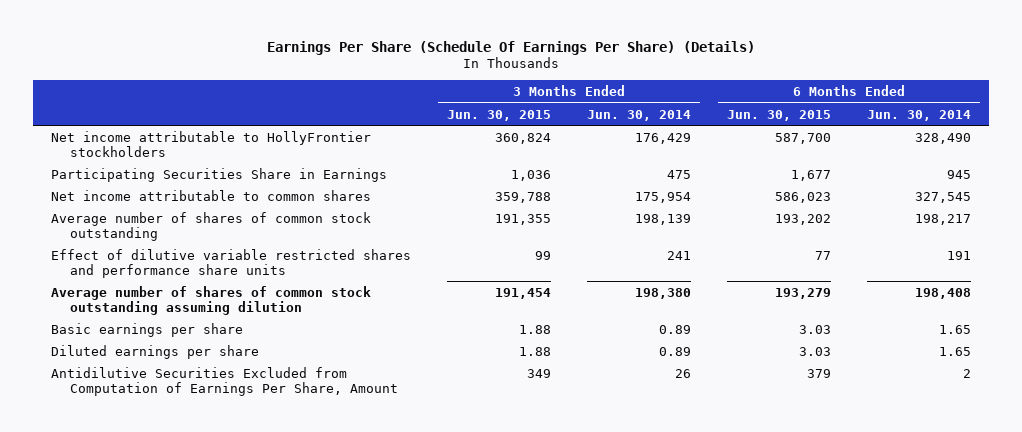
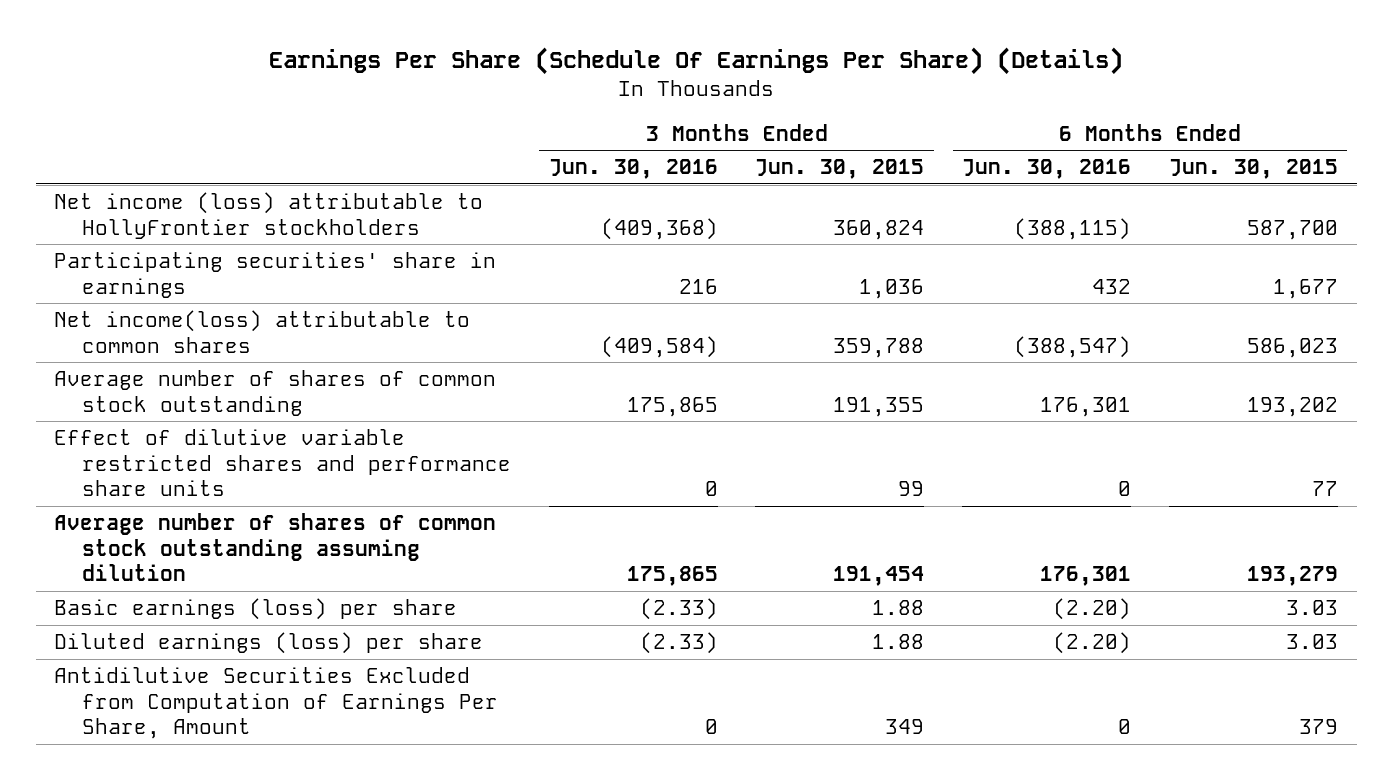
- | 3 Months Ended Jun. 30, 2015 | 3 Months Ended Jun. 30, 2014 | 6 Months Ended Jun. 30, 2015 | 6 Months Ended Jun. 30, 2014
+ | 3 Months Ended Jun. 30, 2016 | 3 Months Ended Jun. 30, 2015 | 6 Months Ended Jun. 30, 2016 | 6 Months Ended Jun. 30, 2015
- Net income attributable to HollyFrontier stockholders | 360,824 | 176,429 | 587,700 | 328,490
- Participating Securities Share in Earnings | 1,036 | 475 | 1,677 | 945
- Net income attributable to common shares | 359,788 | 175,954 | 586,023 | 327,545
+ Net income (loss) attributable to HollyFrontier stockholders | (409,368) | 360,824 | (388,115) | 587,700
+ Participating securities' share in earnings | 216 | 1,036 | 432 | 1,677
+ Net income(loss) attributable to common shares | (409,584) | 359,788 | (388,547) | 586,023
- Basic earnings per share | 1.88 | 0.89 | 3.03 | 1.65
- Diluted earnings per share | 1.88 | 0.89 | 3.03 | 1.65
+ Basic earnings (loss) per share | (2.33) | 1.88 | (2.20) | 3.03
+ Diluted earnings (loss) per share | (2.33) | 1.88 | (2.20) | 3.03

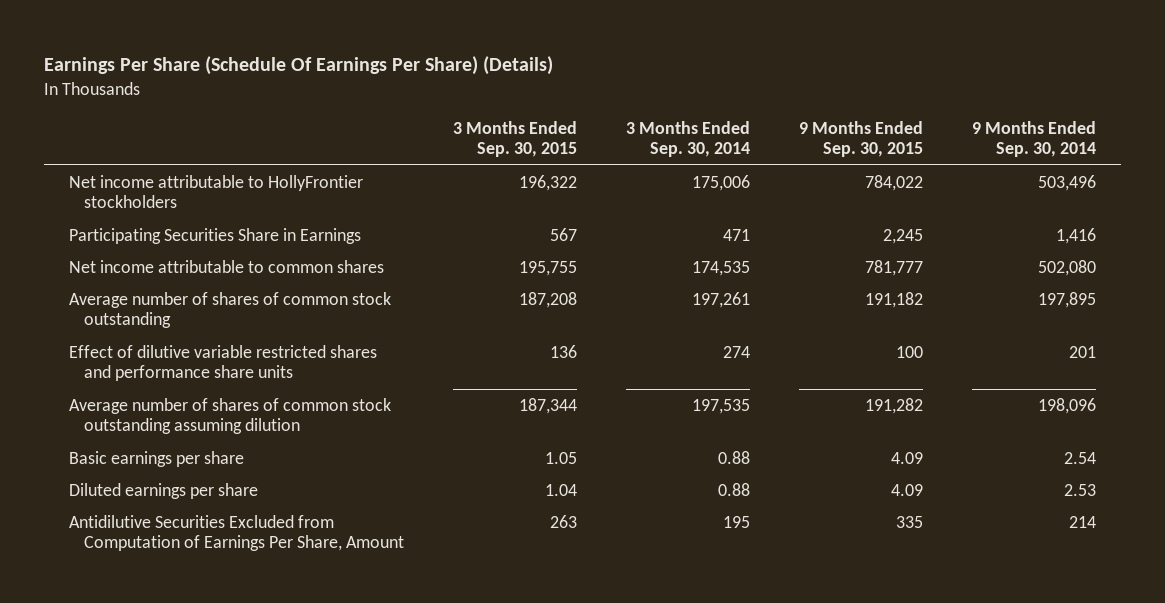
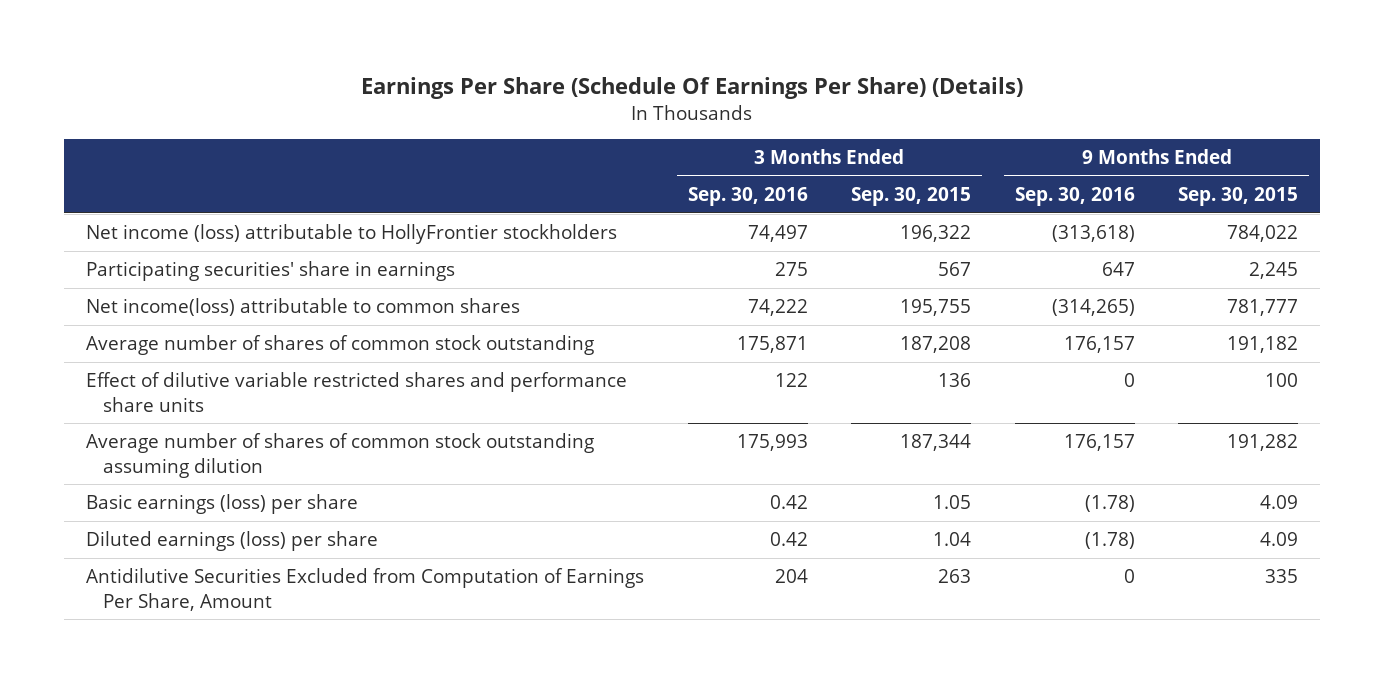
- | 3 Months Ended Sep. 30, 2015 | 3 Months Ended Sep. 30, 2014 | 9 Months Ended Sep. 30, 2015 | 9 Months Ended Sep. 30, 2014
+ | 3 Months Ended Sep. 30, 2016 | 3 Months Ended Sep. 30, 2015 | 9 Months Ended Sep. 30, 2016 | 9 Months Ended Sep. 30, 2015
- Net income attributable to HollyFrontier stockholders | 196,322 | 175,006 | 784,022 | 503,496
- Participating Securities Share in Earnings | 567 | 471 | 2,245 | 1,416
- Net income attributable to common shares | 195,755 | 174,535 | 781,777 | 502,080
+ Net income (loss) attributable to HollyFrontier stockholders | 74,497 | 196,322 | (313,618) | 784,022
+ Participating securities' share in earnings | 275 | 567 | 647 | 2,245
+ Net income(loss) attributable to common shares | 74,222 | 195,755 | (314,265) | 781,777
- Basic earnings per share | 1.05 | 0.88 | 4.09 | 2.54
- Diluted earnings per share | 1.04 | 0.88 | 4.09 | 2.53
+ Basic earnings (loss) per share | 0.42 | 1.05 | (1.78) | 4.09
+ Diluted earnings (loss) per share | 0.42 | 1.04 | (1.78) | 4.09

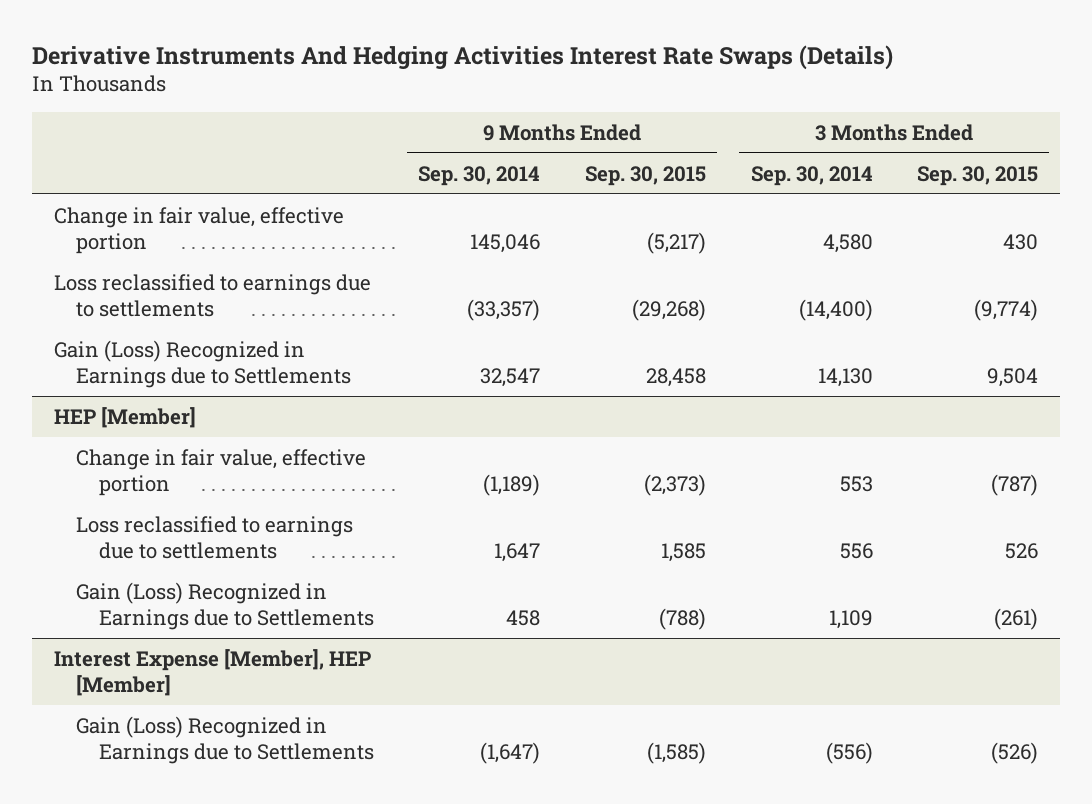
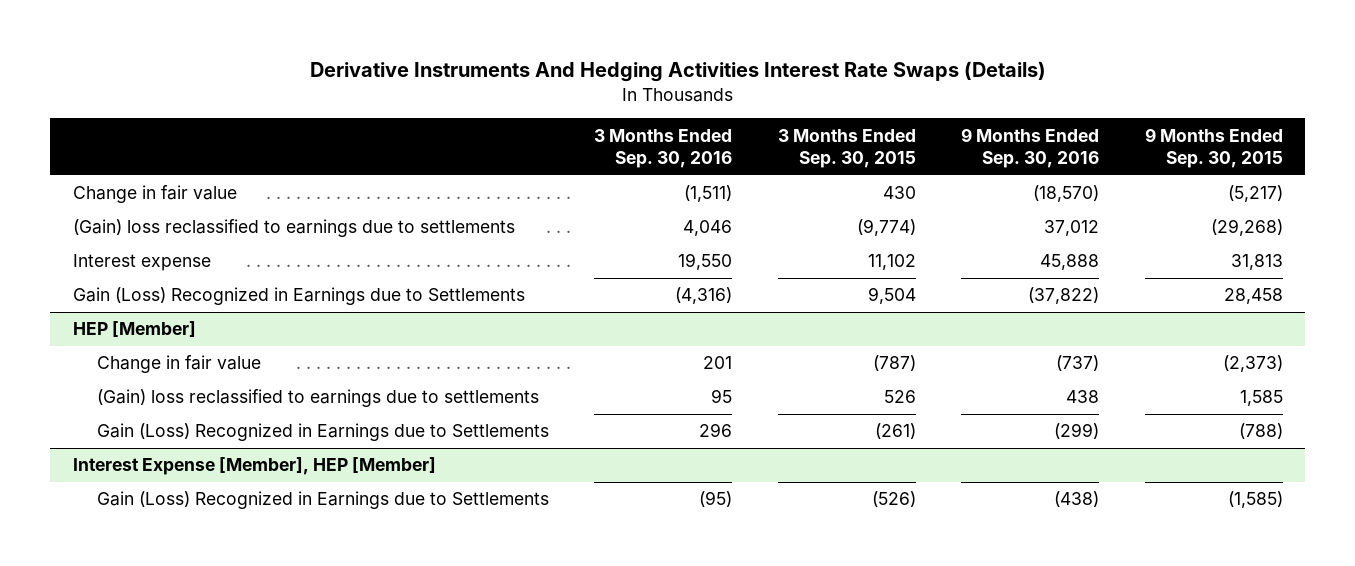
- | 9 Months Ended Sep. 30, 2014 | 9 Months Ended Sep. 30, 2015 | 3 Months Ended Sep. 30, 2014 | 3 Months Ended Sep. 30, 2015
+ | 3 Months Ended Sep. 30, 2016 | 3 Months Ended Sep. 30, 2015 | 9 Months Ended Sep. 30, 2016 | 9 Months Ended Sep. 30, 2015
- Change in fair value, effective portion | 145,046 | (5,217) | 4,580 | 430
- Loss reclassified to earnings due to settlements | (33,357) | (29,268) | (14,400) | (9,774)
+ Change in fair value | (1,511) | 430 | (18,570) | (5,217)
+ (Gain) loss reclassified to earnings due to settlements | 4,046 | (9,774) | 37,012 | (29,268)
+ Interest expense | 19,550 | 11,102 | 45,888 | 31,813
@ HEP [Member]
- Change in fair value, effective portion | (1,189) | (2,373) | 553 | (787)
- Loss reclassified to earnings due to settlements | 1,647 | 1,585 | 556 | 526
+ Change in fair value | 201 | (787) | (737) | (2,373)
+ (Gain) loss reclassified to earnings due to settlements | 95 | 526 | 438 | 1,585

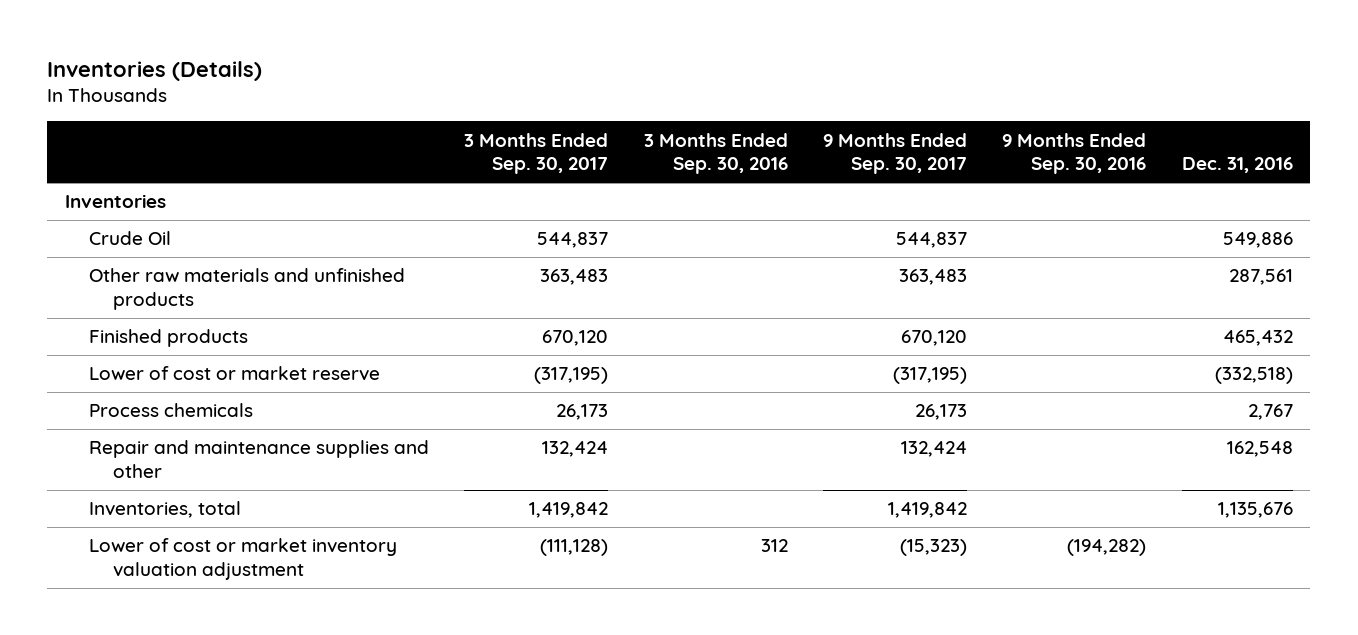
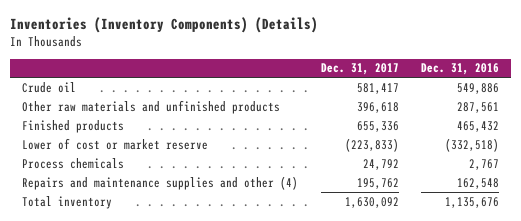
- Inventories (Details)
+ Inventories (Inventory Components) (Details)
- | 3 Months Ended Sep. 30, 2017 | 3 Months Ended Sep. 30, 2016 | 9 Months Ended Sep. 30, 2017 | 9 Months Ended Sep. 30, 2016 | Dec. 31, 2016
+ | Dec. 31, 2017 | Dec. 31, 2016
- Inventories
- Crude Oil | 544,837 | | 544,837 | | 549,886
+ Crude oil | 581,417 | 549,886
- Repair and maintenance supplies and other | 132,424 | | 132,424 | | 162,548
- Inventories, total | 1,419,842 | | 1,419,842 | | 1,135,676
- Lower of cost or market inventory valuation adjustment | (111,128) | 312 | (15,323) | (194,282) |
+ Repairs and maintenance supplies and other (4) | 195,762 | 162,548
+ Total inventory | 1,630,092 | 1,135,676

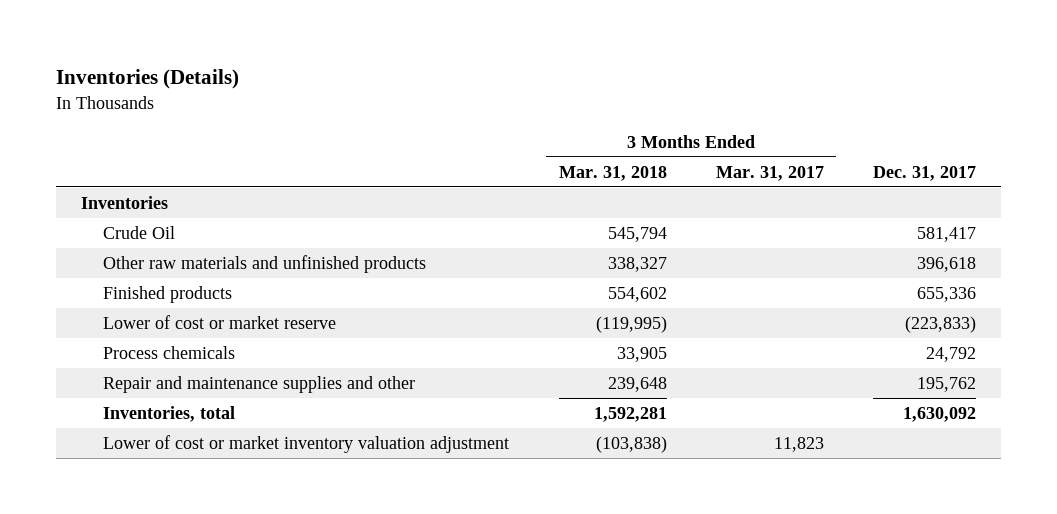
- Inventories (Inventory Components) (Details)
+ Inventories (Details)
- | Dec. 31, 2017 | Dec. 31, 2016
+ | 3 Months Ended Mar. 31, 2018 | 3 Months Ended Mar. 31, 2017 | Dec. 31, 2017
- Crude oil | 581,417 | 549,886
+ Inventories
+ Crude Oil | 545,794 | | 581,417
- Repairs and maintenance supplies and other (4) | 195,762 | 162,548
- Total inventory | 1,630,092 | 1,135,676
+ Repair and maintenance supplies and other | 239,648 | | 195,762
+ Inventories, total | 1,592,281 | | 1,630,092
+ Lower of cost or market inventory valuation adjustment | (103,838) | 11,823 |

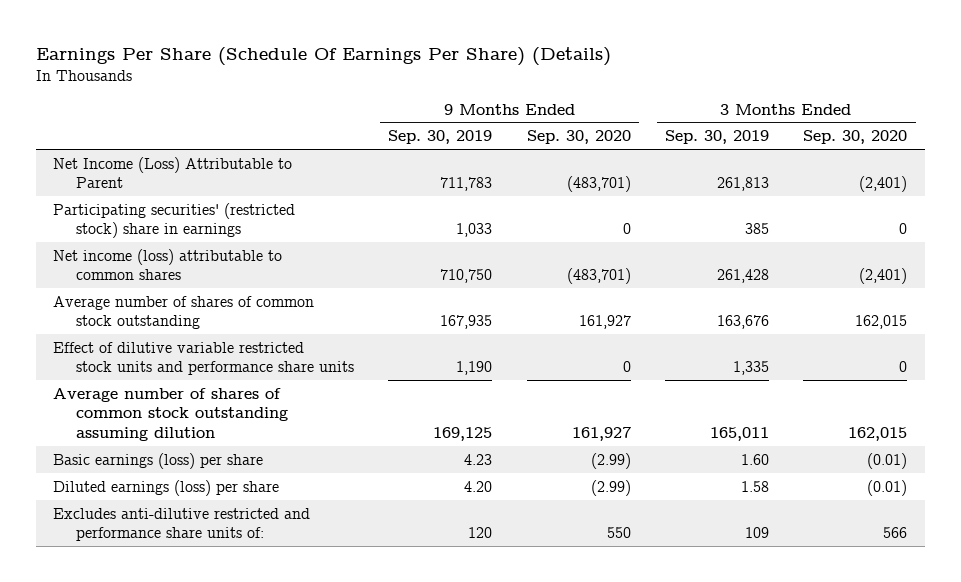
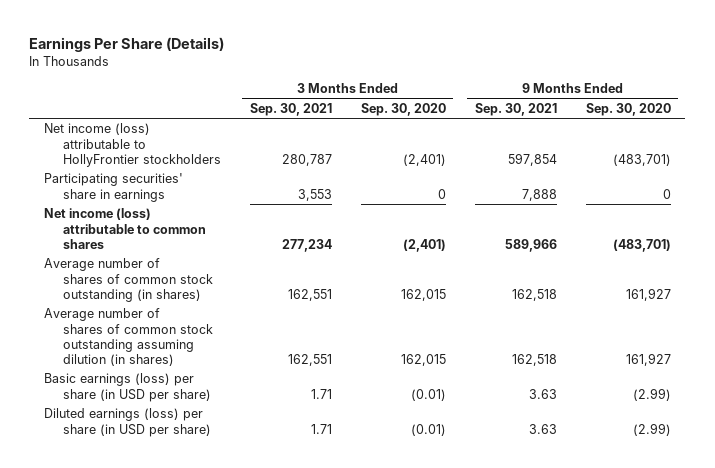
- Earnings Per Share (Schedule Of Earnings Per Share) (Details)
+ Earnings Per Share (Details)
- | 9 Months Ended Sep. 30, 2019 | 9 Months Ended Sep. 30, 2020 | 3 Months Ended Sep. 30, 2019 | 3 Months Ended Sep. 30, 2020
+ | 3 Months Ended Sep. 30, 2021 | 3 Months Ended Sep. 30, 2020 | 9 Months Ended Sep. 30, 2021 | 9 Months Ended Sep. 30, 2020
- Net Income (Loss) Attributable to Parent | 711,783 | (483,701) | 261,813 | (2,401)
- Participating securities' (restricted stock) share in earnings | 1,033 | 0 | 385 | 0
+ Net income (loss) attributable to HollyFrontier stockholders | 280,787 | (2,401) | 597,854 | (483,701)
+ Participating securities' share in earnings | 3,553 | 0 | 7,888 | 0
- Average number of shares of common stock outstanding | 167,935 | 161,927 | 163,676 | 162,015
- Effect of dilutive variable restricted stock units and performance share units | 1,190 | 0 | 1,335 | 0
- Average number of shares of common stock outstanding assuming dilution | 169,125 | 161,927 | 165,011 | 162,015
- Basic earnings (loss) per share | 4.23 | (2.99) | 1.60 | (0.01)
- Diluted earnings (loss) per share | 4.20 | (2.99) | 1.58 | (0.01)
- Excludes anti-dilutive restricted and performance share units of: | 120 | 550 | 109 | 566
+ Average number of shares of common stock outstanding (in shares) | 162,551 | 162,015 | 162,518 | 161,927
+ Average number of shares of common stock outstanding assuming dilution (in shares) | 162,551 | 162,015 | 162,518 | 161,927
+ Basic earnings (loss) per share (in USD per share) | 1.71 | (0.01) | 3.63 | (2.99)
+ Diluted earnings (loss) per share (in USD per share) | 1.71 | (0.01) | 3.63 | (2.99)

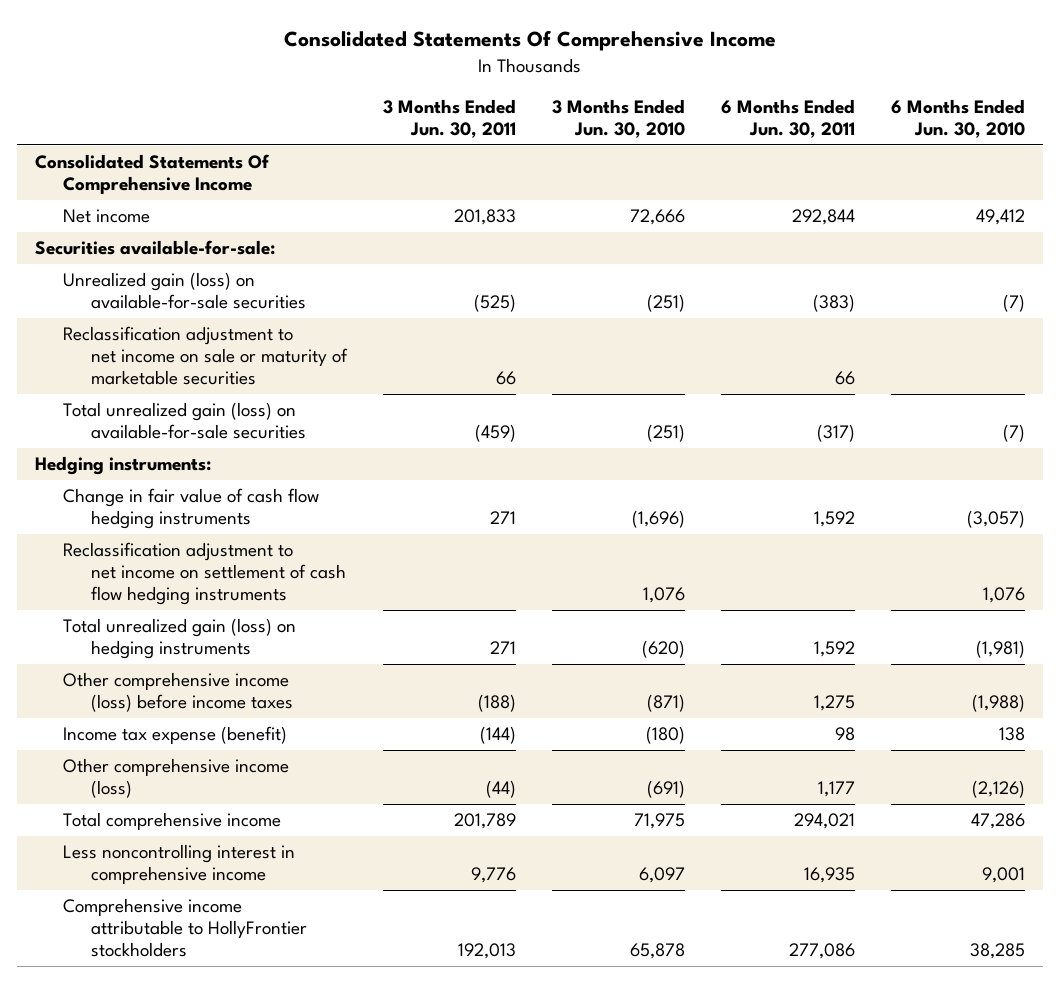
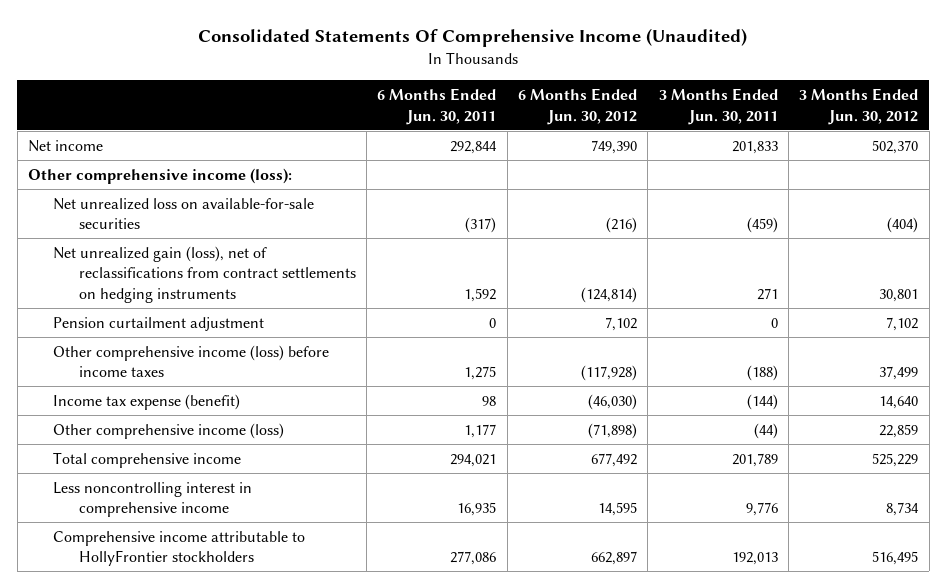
- Consolidated Statements Of Comprehensive Income
+ Consolidated Statements Of Comprehensive Income (Unaudited)
- | 3 Months Ended Jun. 30, 2011 | 3 Months Ended Jun. 30, 2010 | 6 Months Ended Jun. 30, 2011 | 6 Months Ended Jun. 30, 2010
+ | 6 Months Ended Jun. 30, 2011 | 6 Months Ended Jun. 30, 2012 | 3 Months Ended Jun. 30, 2011 | 3 Months Ended Jun. 30, 2012
- Consolidated Statements Of Comprehensive Income
- Securities available-for-sale:
- Unrealized gain (loss) on available-for-sale securities | (525) | (251) | (383) | (7)
- Reclassification adjustment to net income on sale or maturity of marketable securities | 66 | | 66 |
- Total unrealized gain (loss) on available-for-sale securities | (459) | (251) | (317) | (7)
- Hedging instruments:
- Change in fair value of cash flow hedging instruments | 271 | (1,696) | 1,592 | (3,057)
- Reclassification adjustment to net income on settlement of cash flow hedging instruments | | 1,076 | | 1,076
- Total unrealized gain (loss) on hedging instruments | 271 | (620) | 1,592 | (1,981)
+ Other comprehensive income (loss):
+ Net unrealized loss on available-for-sale securities | (317) | (216) | (459) | (404)
+ Net unrealized gain (loss), net of reclassifications from contract settlements on hedging instruments | 1,592 | (124,814) | 271 | 30,801
+ Pension curtailment adjustment | 0 | 7,102 | 0 | 7,102

